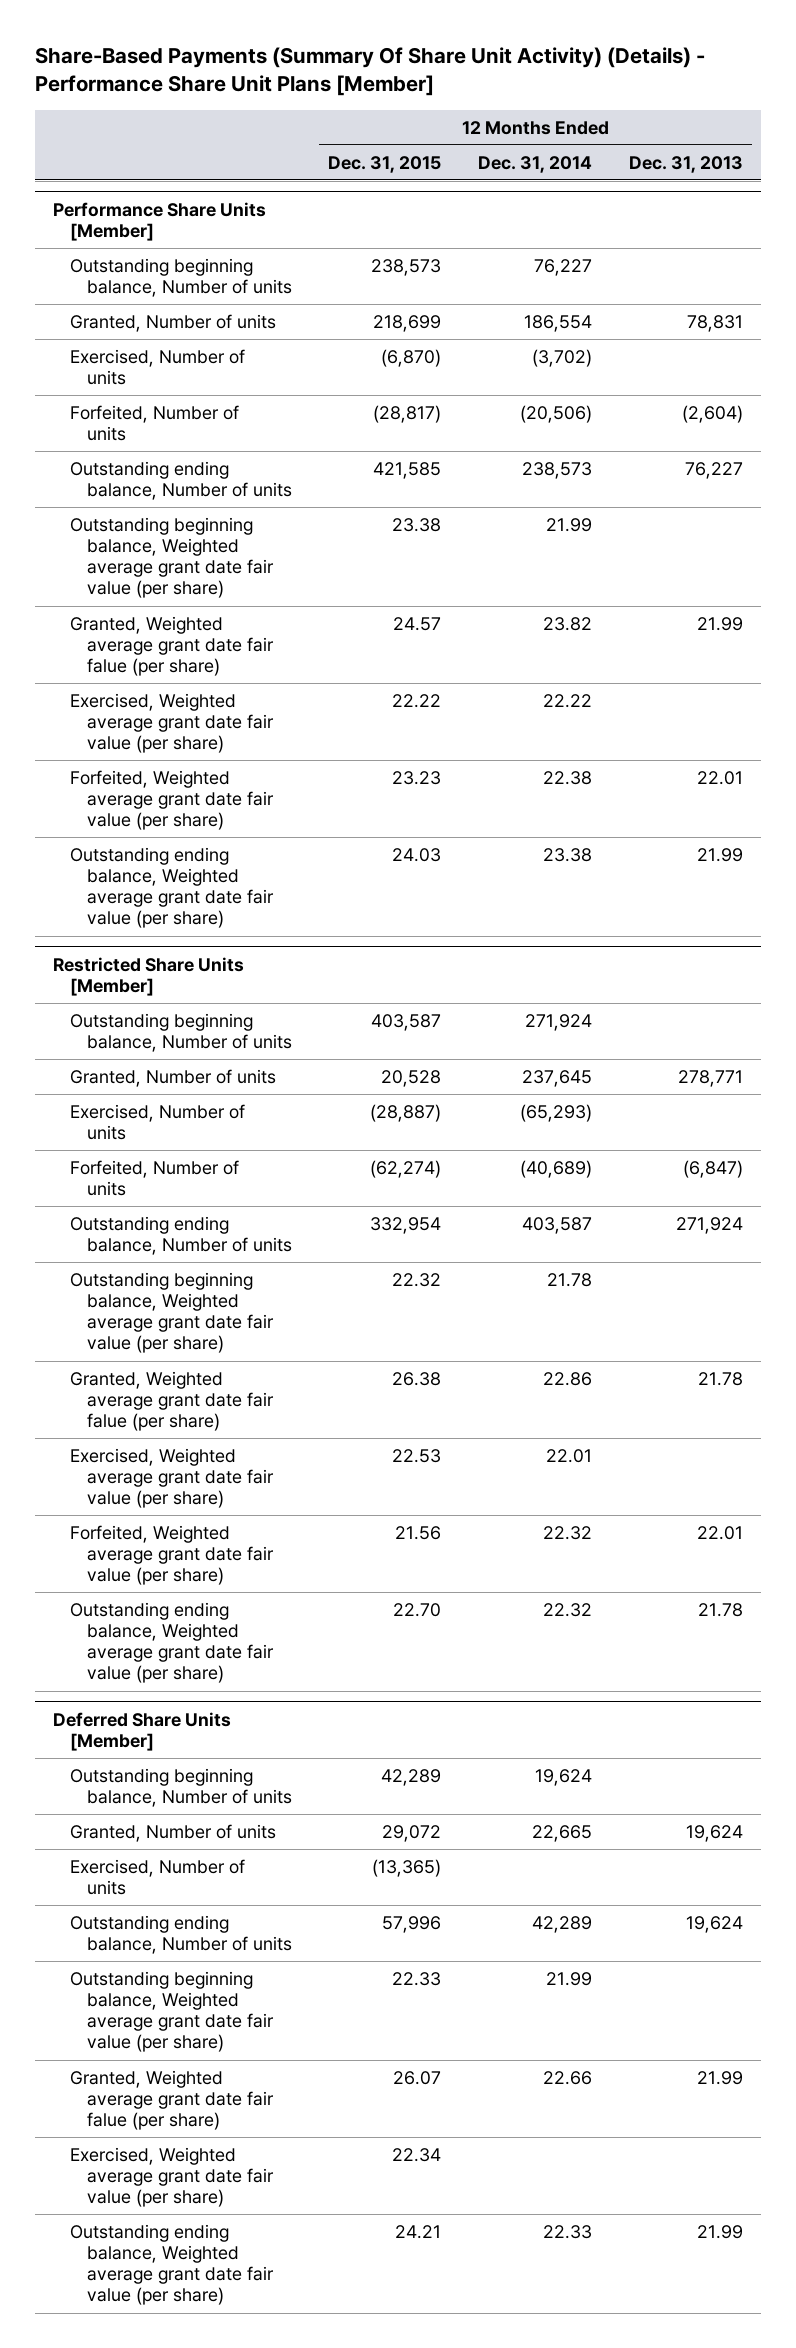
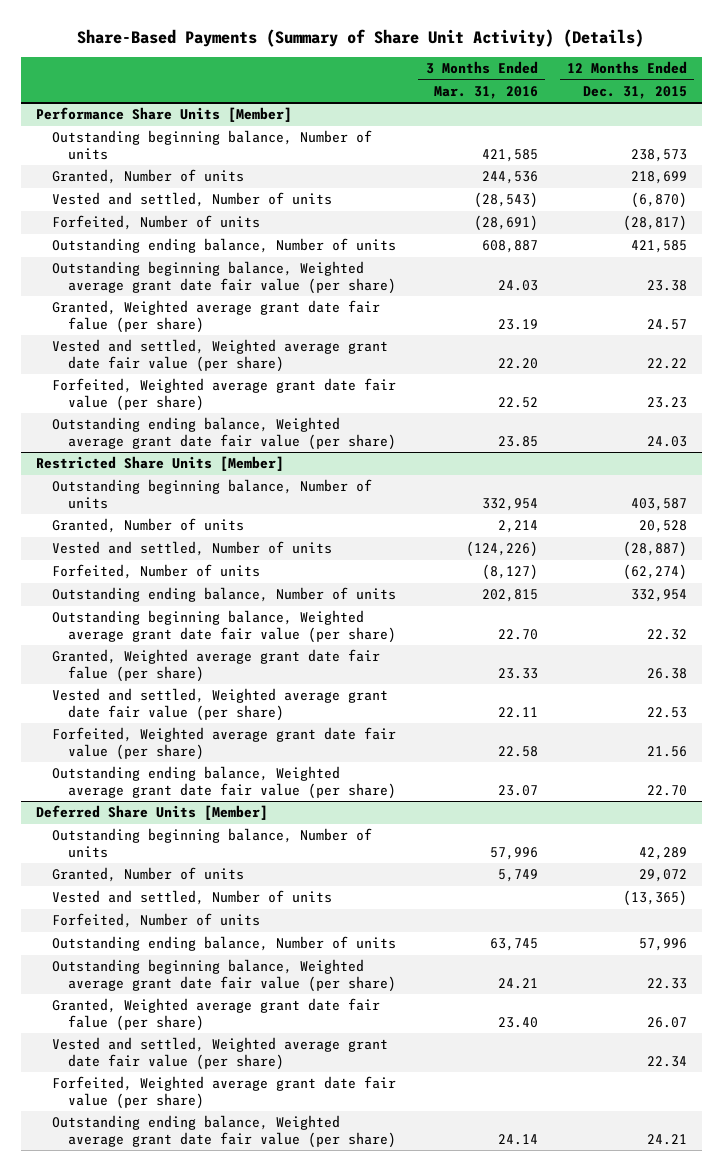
- Share-Based Payments (Summary Of Share Unit Activity) (Details) - Performance Share Unit Plans [Member]
+ Share-Based Payments (Summary of Share Unit Activity) (Details)
- | 12 Months Ended Dec. 31, 2015 | 12 Months Ended Dec. 31, 2014 | 12 Months Ended Dec. 31, 2013
+ | 3 Months Ended Mar. 31, 2016 | 12 Months Ended Dec. 31, 2015
@ Performance Share Units [Member]
- Exercised, Number of units | (6,870) | (3,702) |
+ Vested and settled, Number of units | (28,543) | (6,870)
- Exercised, Weighted average grant date fair value (per share) | 22.22 | 22.22 |
+ Vested and settled, Weighted average grant date fair value (per share) | 22.20 | 22.22
@ Restricted Share Units [Member]
- Exercised, Number of units | (28,887) | (65,293) |
+ Vested and settled, Number of units | (124,226) | (28,887)
- Exercised, Weighted average grant date fair value (per share) | 22.53 | 22.01 |
+ Vested and settled, Weighted average grant date fair value (per share) | 22.11 | 22.53
@ Deferred Share Units [Member]
- Exercised, Number of units | (13,365) | |
+ Vested and settled, Number of units | | (13,365)
+ Forfeited, Number of units
- Exercised, Weighted average grant date fair value (per share) | 22.34 | |
+ Vested and settled, Weighted average grant date fair value (per share) | | 22.34
+ Forfeited, Weighted average grant date fair value (per share)

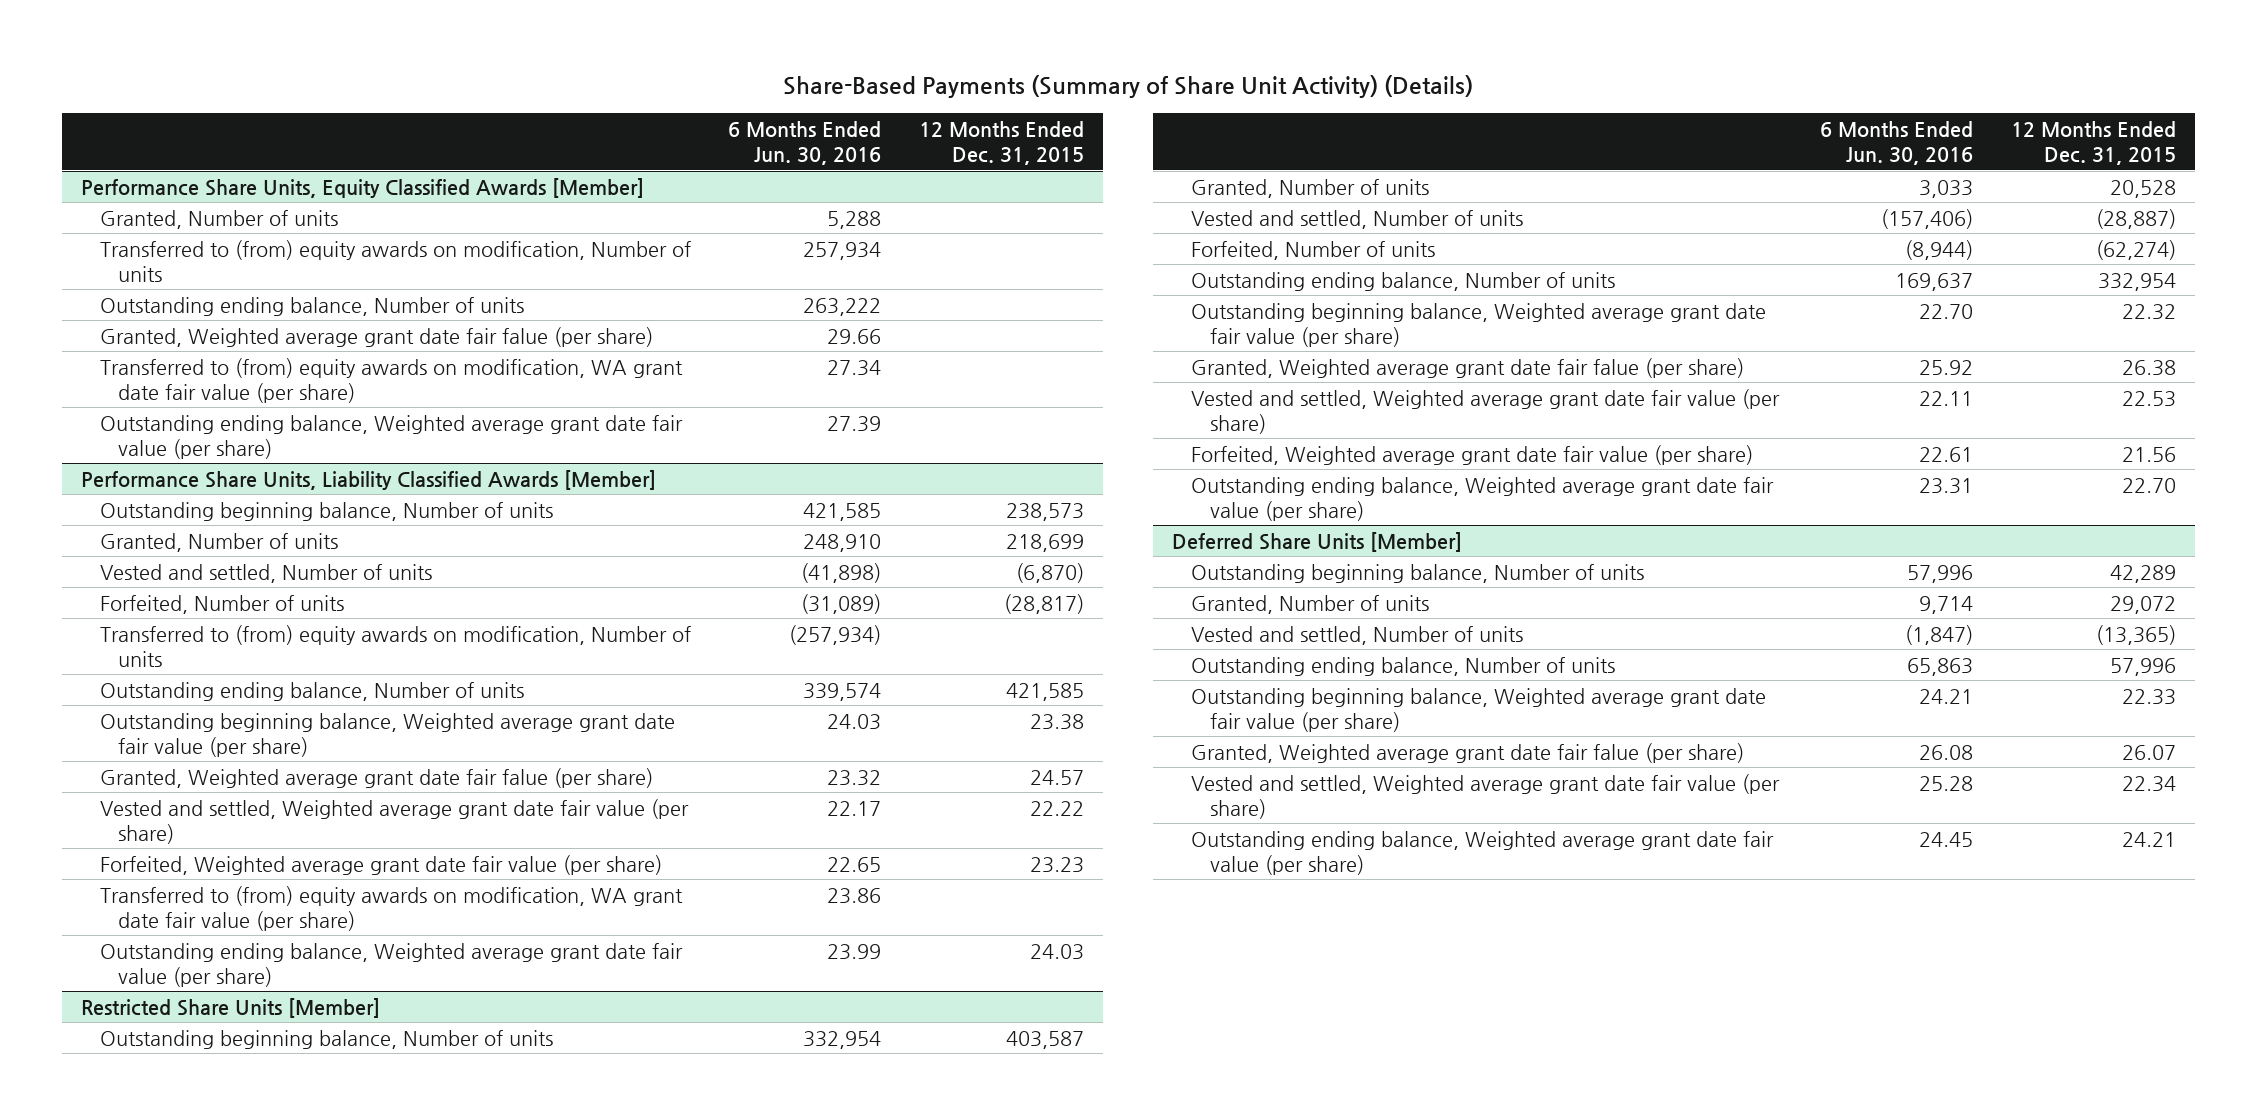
- | 3 Months Ended Mar. 31, 2016 | 12 Months Ended Dec. 31, 2015
+ | 6 Months Ended Jun. 30, 2016 | 12 Months Ended Dec. 31, 2015
- Performance Share Units [Member]
+ Performance Share Units, Equity Classified Awards [Member]
+ Granted, Number of units | 5,288 |
+ Transferred to (from) equity awards on modification, Number of units | 257,934 |
+ Outstanding ending balance, Number of units | 263,222 |
+ Granted, Weighted average grant date fair falue (per share) | 29.66 |
+ Transferred to (from) equity awards on modification, WA grant date fair value (per share) | 27.34 |
+ Outstanding ending balance, Weighted average grant date fair value (per share) | 27.39 |
+ Performance Share Units, Liability Classified Awards [Member]
+ Transferred to (from) equity awards on modification, Number of units | (257,934) |
+ Transferred to (from) equity awards on modification, WA grant date fair value (per share) | 23.86 |
@ Deferred Share Units [Member]
- Forfeited, Number of units
- Forfeited, Weighted average grant date fair value (per share)

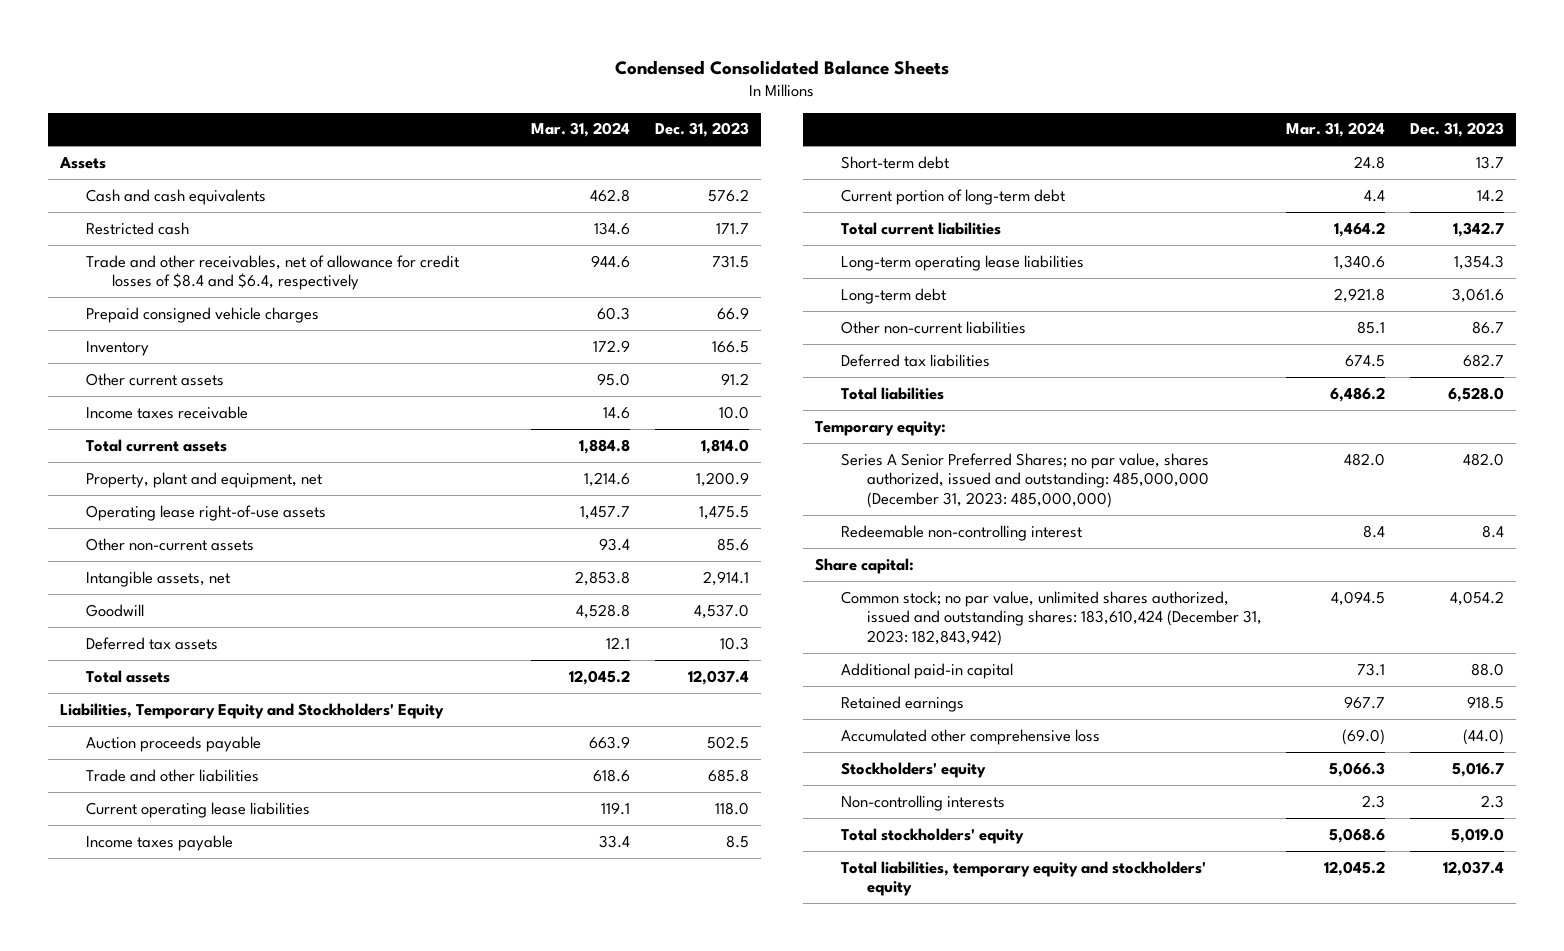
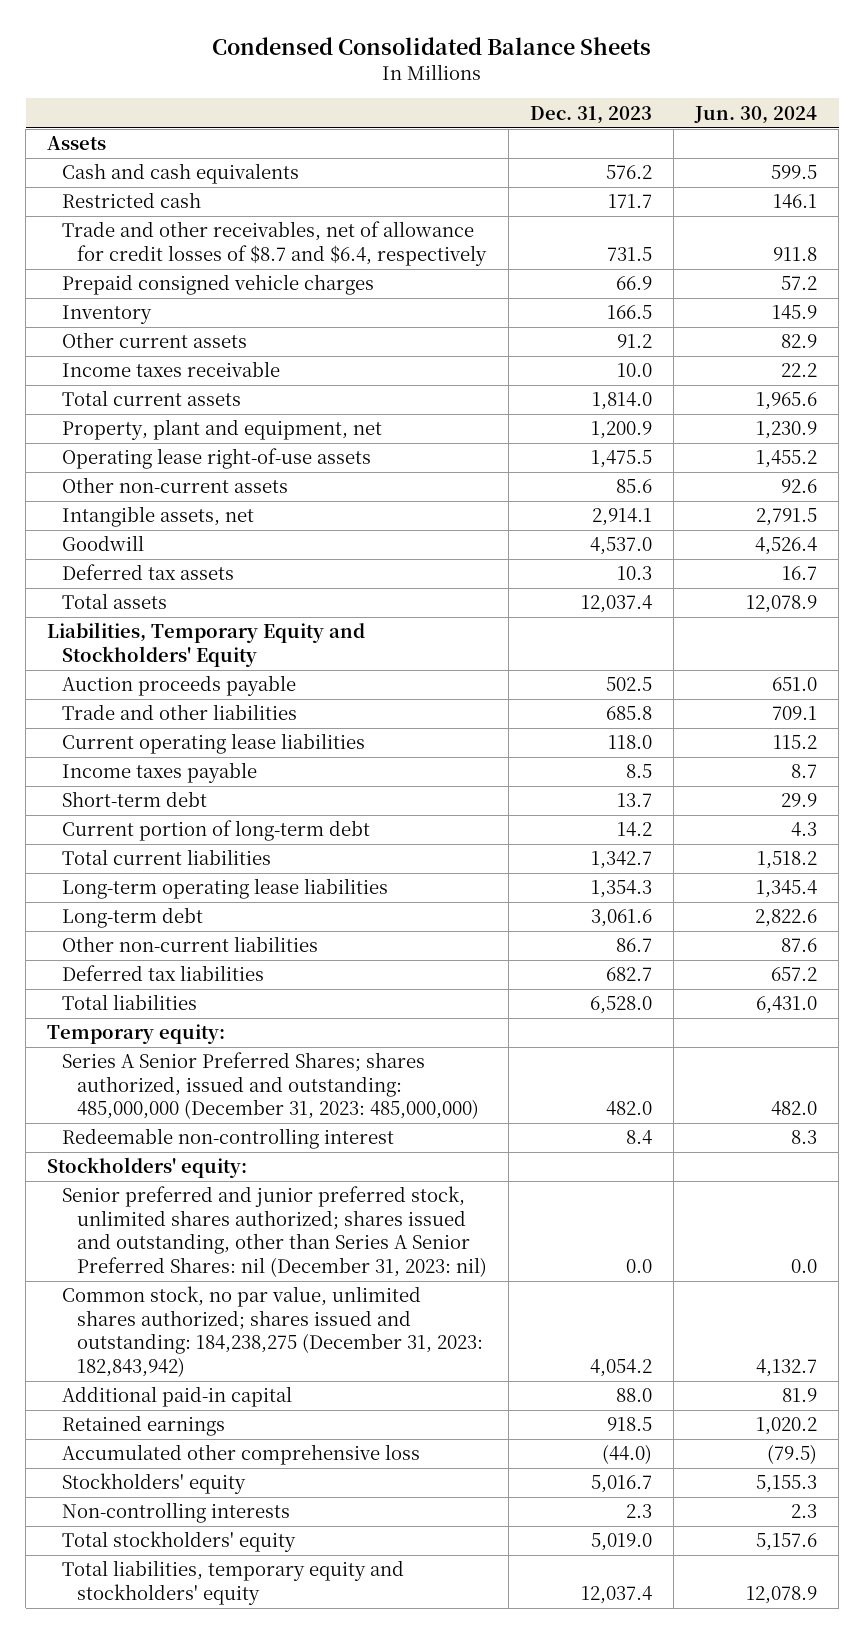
- | Mar. 31, 2024 | Dec. 31, 2023
+ | Dec. 31, 2023 | Jun. 30, 2024
- Trade and other receivables, net of allowance for credit losses of $8.4 and $6.4, respectively | 944.6 | 731.5
+ Trade and other receivables, net of allowance for credit losses of $8.7 and $6.4, respectively | 731.5 | 911.8
- Series A Senior Preferred Shares; no par value, shares authorized, issued and outstanding: 485,000,000 (December 31, 2023: 485,000,000) | 482.0 | 482.0
+ Series A Senior Preferred Shares; shares authorized, issued and outstanding: 485,000,000 (December 31, 2023: 485,000,000) | 482.0 | 482.0
- Share capital:
- Common stock; no par value, unlimited shares authorized, issued and outstanding shares: 183,610,424 (December 31, 2023: 182,843,942) | 4,094.5 | 4,054.2
+ Stockholders' equity:
+ Senior preferred and junior preferred stock, unlimited shares authorized; shares issued and outstanding, other than Series A Senior Preferred Shares: nil (December 31, 2023: nil) | 0.0 | 0.0
+ Common stock, no par value, unlimited shares authorized; shares issued and outstanding: 184,238,275 (December 31, 2023: 182,843,942) | 4,054.2 | 4,132.7

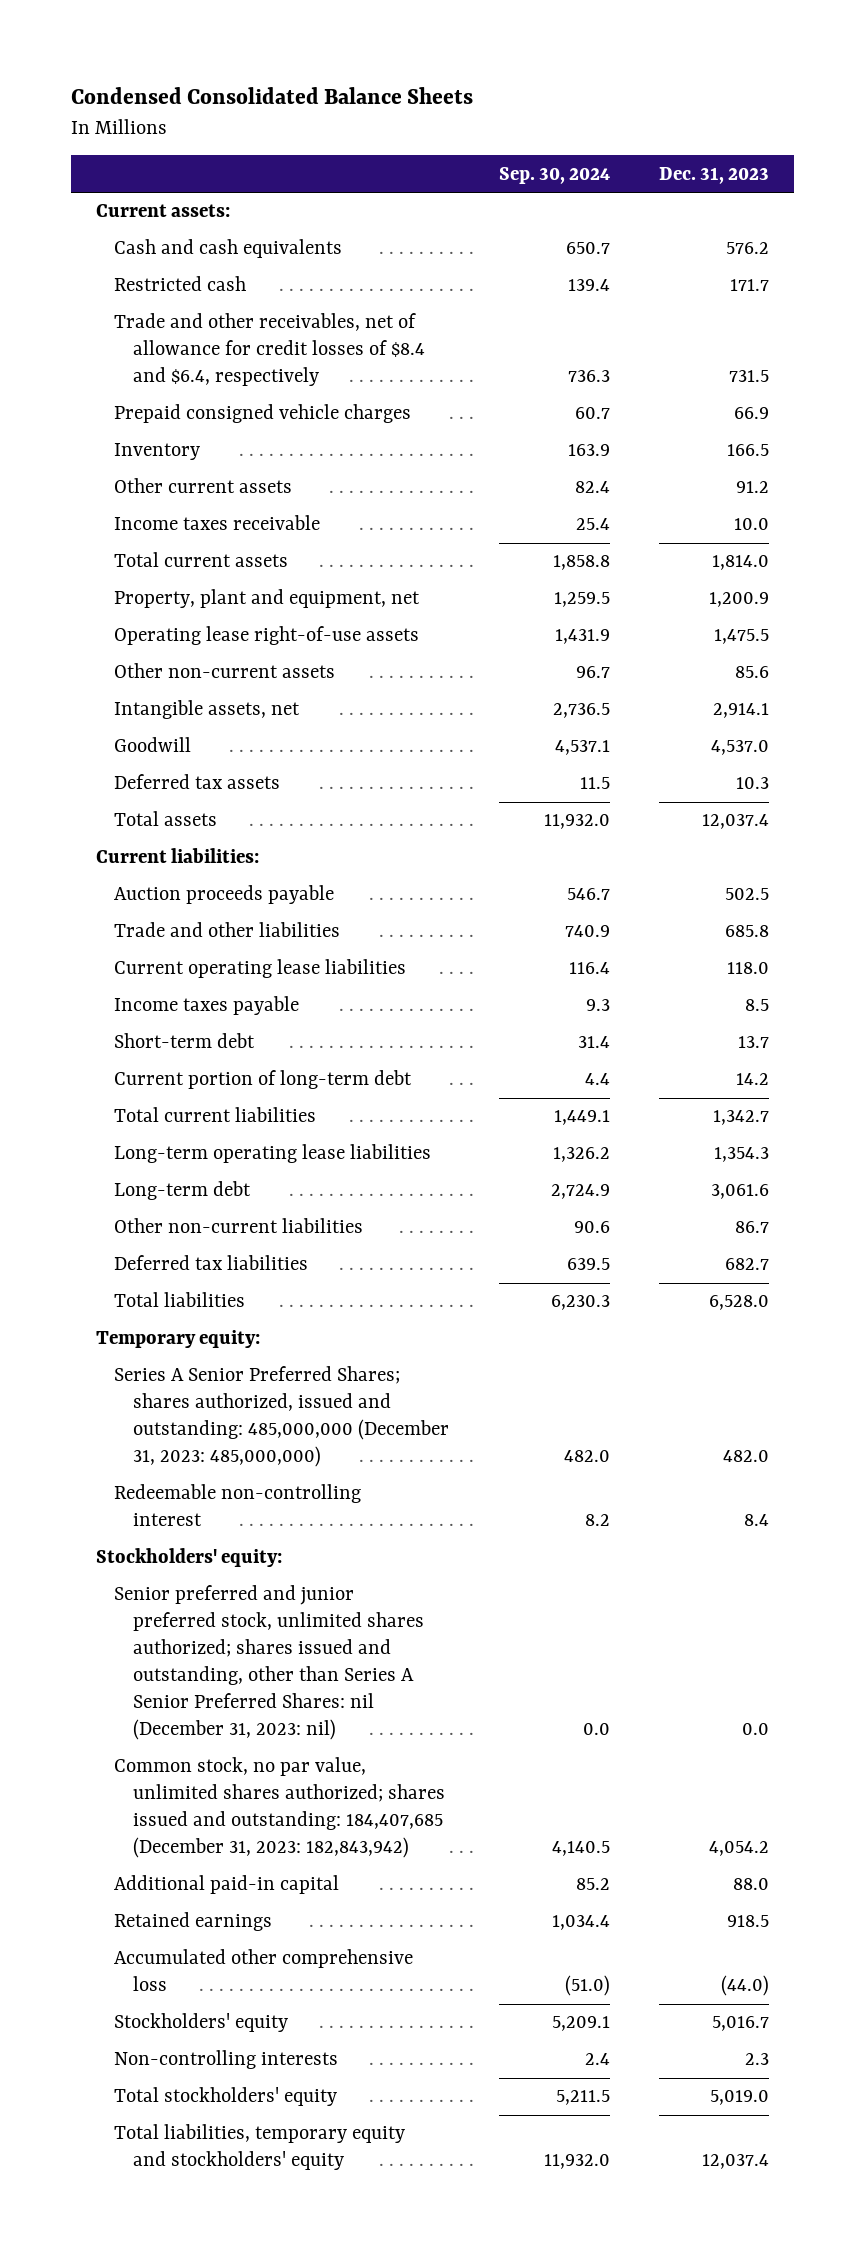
- | Dec. 31, 2023 | Jun. 30, 2024
+ | Sep. 30, 2024 | Dec. 31, 2023
- Assets
+ Current assets:
- Trade and other receivables, net of allowance for credit losses of $8.7 and $6.4, respectively | 731.5 | 911.8
+ Trade and other receivables, net of allowance for credit losses of $8.4 and $6.4, respectively | 736.3 | 731.5
- Liabilities, Temporary Equity and Stockholders' Equity
+ Current liabilities:
- Common stock, no par value, unlimited shares authorized; shares issued and outstanding: 184,238,275 (December 31, 2023: 182,843,942) | 4,054.2 | 4,132.7
+ Common stock, no par value, unlimited shares authorized; shares issued and outstanding: 184,407,685 (December 31, 2023: 182,843,942) | 4,140.5 | 4,054.2

